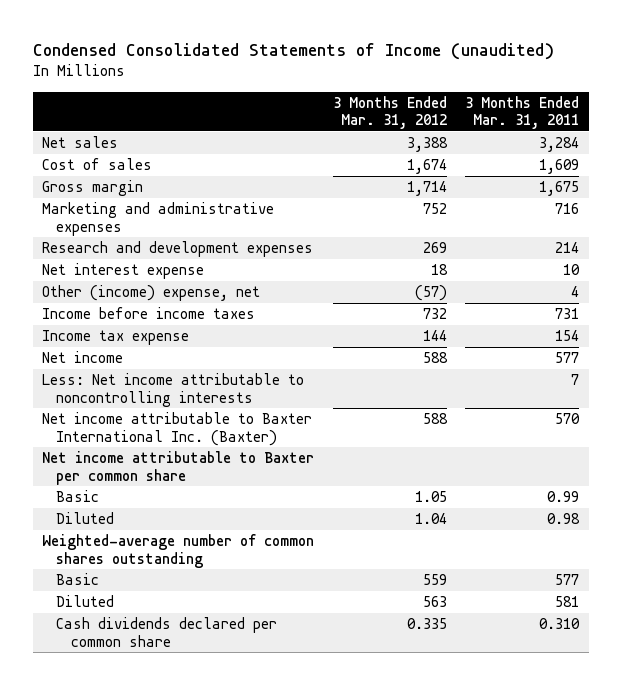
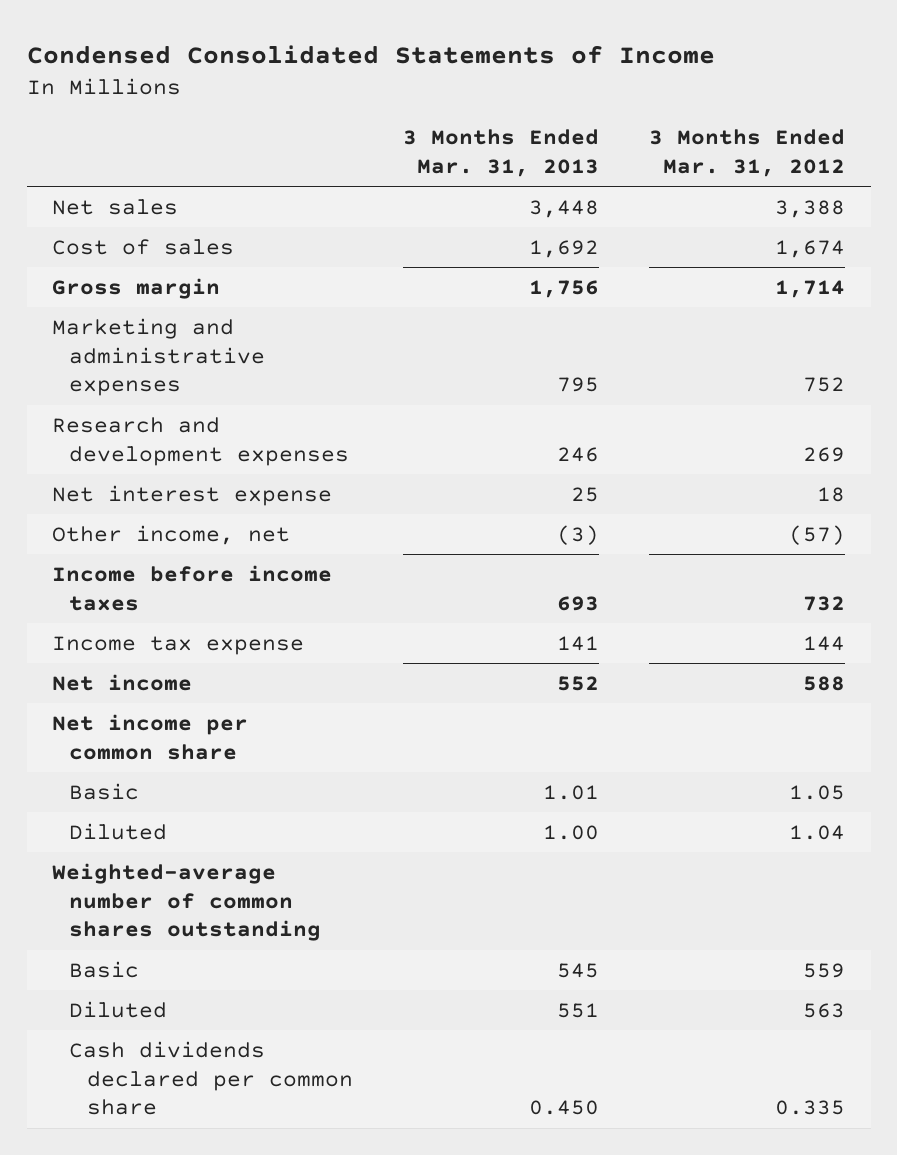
- Condensed Consolidated Statements of Income (unaudited)
+ Condensed Consolidated Statements of Income
- | 3 Months Ended Mar. 31, 2012 | 3 Months Ended Mar. 31, 2011
+ | 3 Months Ended Mar. 31, 2013 | 3 Months Ended Mar. 31, 2012
- Other (income) expense, net | (57) | 4
+ Other income, net | (3) | (57)
- Less: Net income attributable to noncontrolling interests | | 7
- Net income attributable to Baxter International Inc. (Baxter) | 588 | 570
- Net income attributable to Baxter per common share
+ Net income per common share

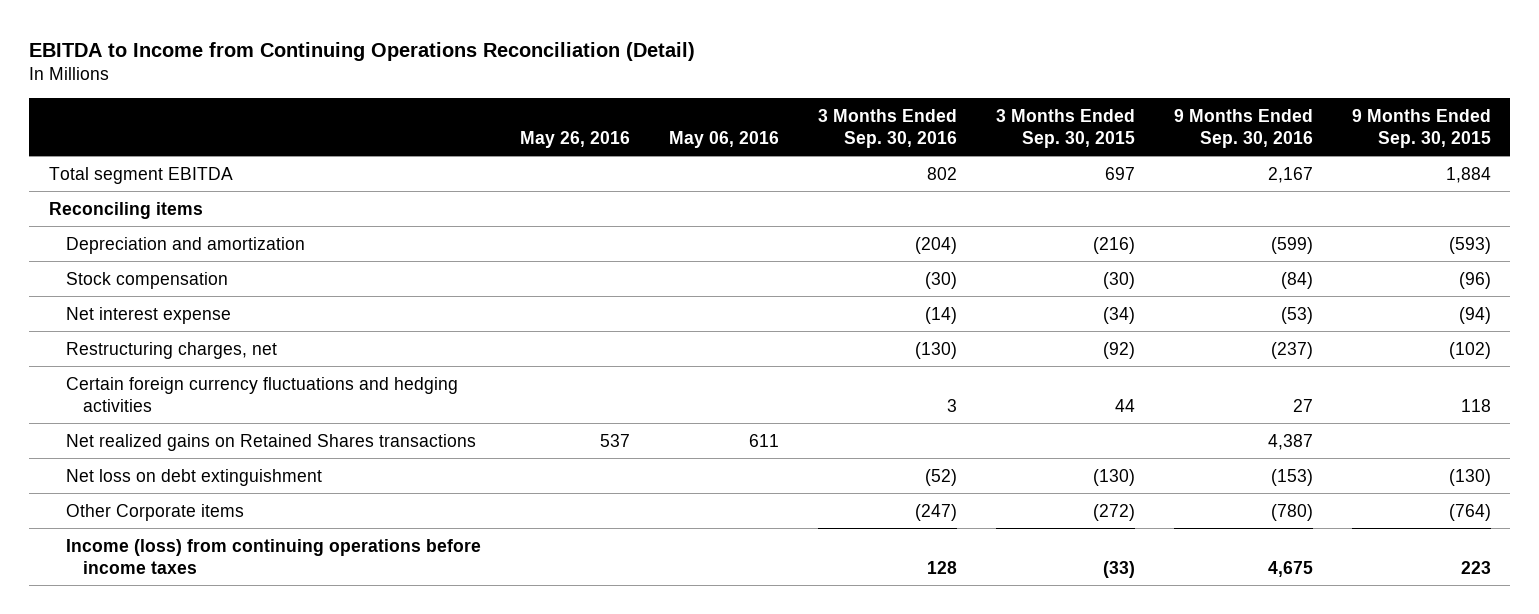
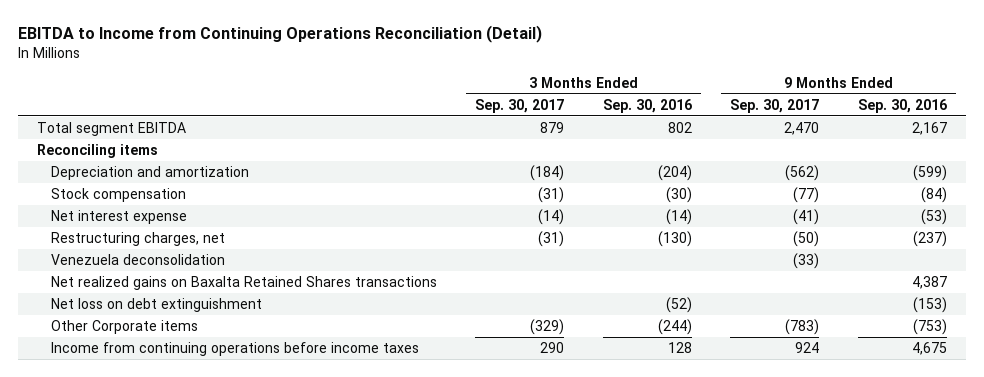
- | May 26, 2016 | May 06, 2016 | 3 Months Ended Sep. 30, 2016 | 3 Months Ended Sep. 30, 2015 | 9 Months Ended Sep. 30, 2016 | 9 Months Ended Sep. 30, 2015
+ | 3 Months Ended Sep. 30, 2017 | 3 Months Ended Sep. 30, 2016 | 9 Months Ended Sep. 30, 2017 | 9 Months Ended Sep. 30, 2016
- Certain foreign currency fluctuations and hedging activities | | | 3 | 44 | 27 | 118
- Net realized gains on Retained Shares transactions | 537 | 611 | | | 4,387 |
+ Venezuela deconsolidation | | | (33) |
+ Net realized gains on Baxalta Retained Shares transactions | | | | 4,387
- Other Corporate items | | | (247) | (272) | (780) | (764)
- Income (loss) from continuing operations before income taxes | | | 128 | (33) | 4,675 | 223
+ Other Corporate items | (329) | (244) | (783) | (753)
+ Income from continuing operations before income taxes | 290 | 128 | 924 | 4,675

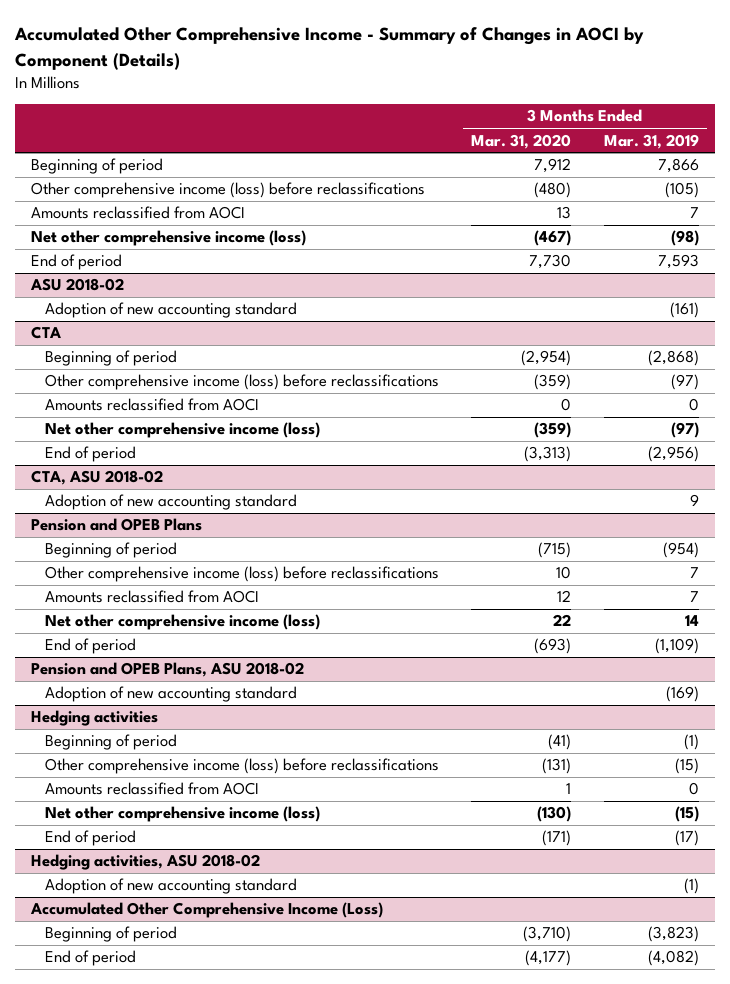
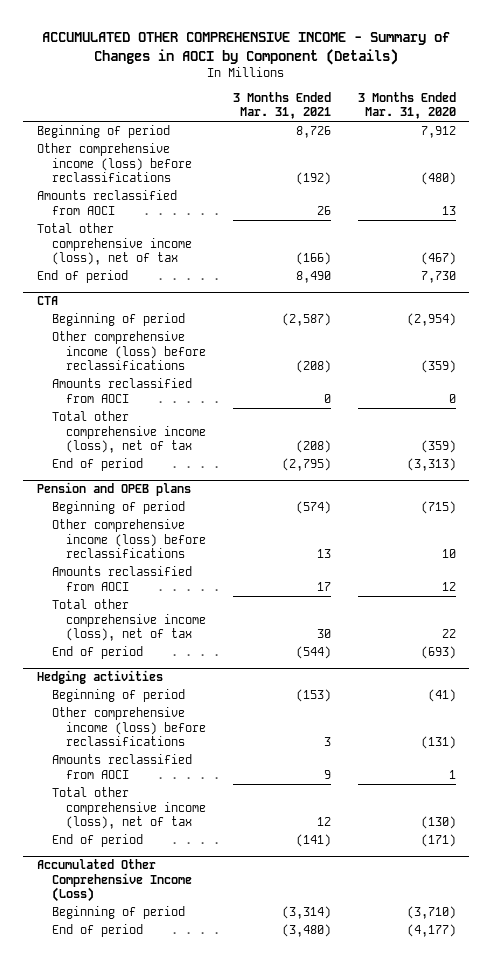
- Accumulated Other Comprehensive Income - Summary of Changes in AOCI by Component (Details)
+ ACCUMULATED OTHER COMPREHENSIVE INCOME - Summary of Changes in AOCI by Component (Details)
- | 3 Months Ended Mar. 31, 2020 | 3 Months Ended Mar. 31, 2019
+ | 3 Months Ended Mar. 31, 2021 | 3 Months Ended Mar. 31, 2020
- Net other comprehensive income (loss) | (467) | (98)
+ Total other comprehensive income (loss), net of tax | (166) | (467)
- ASU 2018-02
- Adoption of new accounting standard | | (161)
@ CTA
- Net other comprehensive income (loss) | (359) | (97)
+ Total other comprehensive income (loss), net of tax | (208) | (359)
- CTA, ASU 2018-02
- Adoption of new accounting standard | | 9
- Pension and OPEB Plans
+ Pension and OPEB plans
- Net other comprehensive income (loss) | 22 | 14
+ Total other comprehensive income (loss), net of tax | 30 | 22
- Pension and OPEB Plans, ASU 2018-02
- Adoption of new accounting standard | | (169)
@ Hedging activities
- Net other comprehensive income (loss) | (130) | (15)
+ Total other comprehensive income (loss), net of tax | 12 | (130)
- Hedging activities, ASU 2018-02
- Adoption of new accounting standard | | (1)

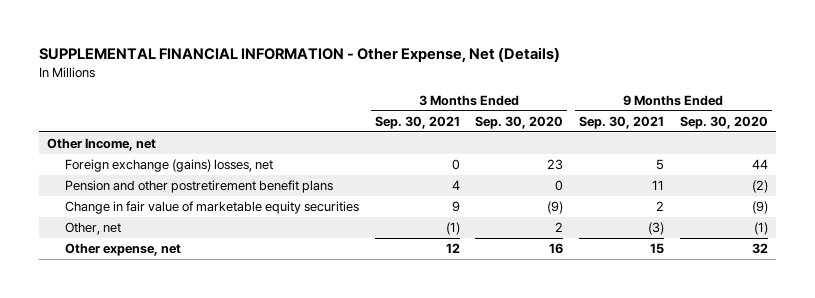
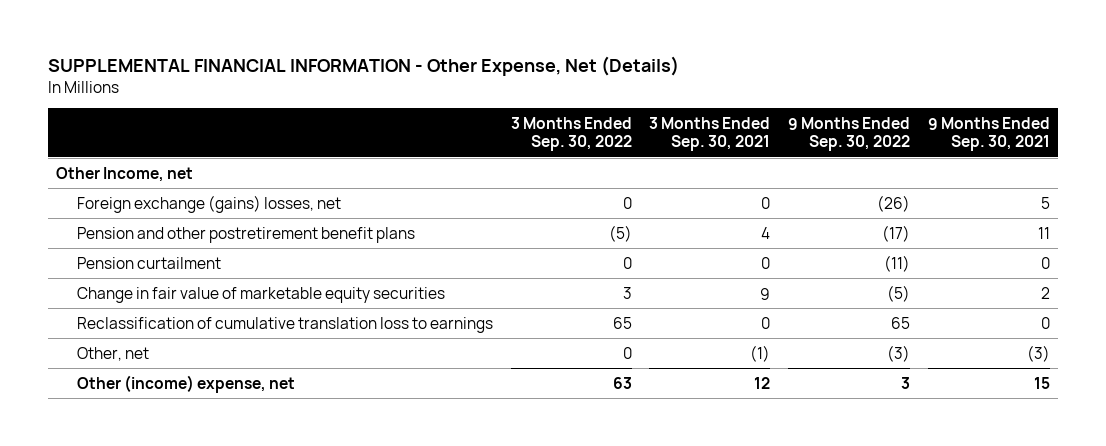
- | 3 Months Ended Sep. 30, 2021 | 3 Months Ended Sep. 30, 2020 | 9 Months Ended Sep. 30, 2021 | 9 Months Ended Sep. 30, 2020
+ | 3 Months Ended Sep. 30, 2022 | 3 Months Ended Sep. 30, 2021 | 9 Months Ended Sep. 30, 2022 | 9 Months Ended Sep. 30, 2021
+ Pension curtailment | 0 | 0 | (11) | 0
+ Reclassification of cumulative translation loss to earnings | 65 | 0 | 65 | 0
- Other expense, net | 12 | 16 | 15 | 32
+ Other (income) expense, net | 63 | 12 | 3 | 15

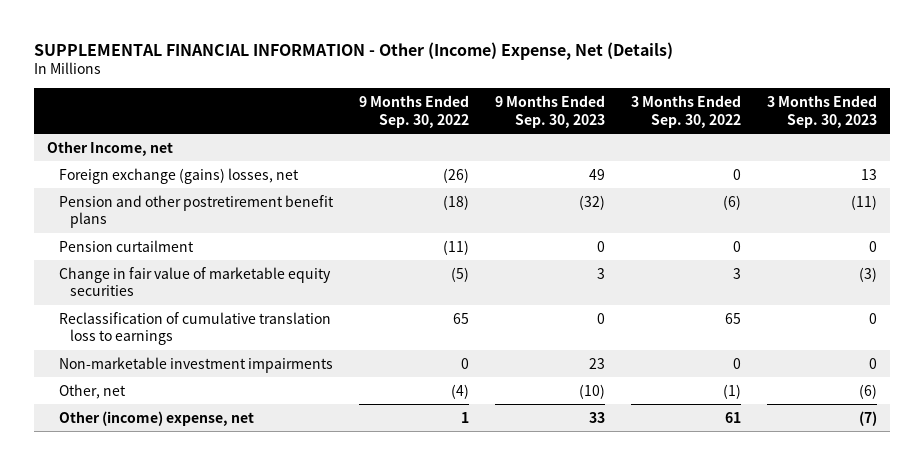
- SUPPLEMENTAL FINANCIAL INFORMATION - Other Expense, Net (Details)
+ SUPPLEMENTAL FINANCIAL INFORMATION - Other (Income) Expense, Net (Details)
- | 3 Months Ended Sep. 30, 2022 | 3 Months Ended Sep. 30, 2021 | 9 Months Ended Sep. 30, 2022 | 9 Months Ended Sep. 30, 2021
+ | 9 Months Ended Sep. 30, 2022 | 9 Months Ended Sep. 30, 2023 | 3 Months Ended Sep. 30, 2022 | 3 Months Ended Sep. 30, 2023
- Pension and other postretirement benefit plans | (5) | 4 | (17) | 11
+ Pension and other postretirement benefit plans | (18) | (32) | (6) | (11)
- Other, net | 0 | (1) | (3) | (3)
- Other (income) expense, net | 63 | 12 | 3 | 15
+ Non-marketable investment impairments | 0 | 23 | 0 | 0
+ Other, net | (4) | (10) | (1) | (6)
+ Other (income) expense, net | 1 | 33 | 61 | (7)

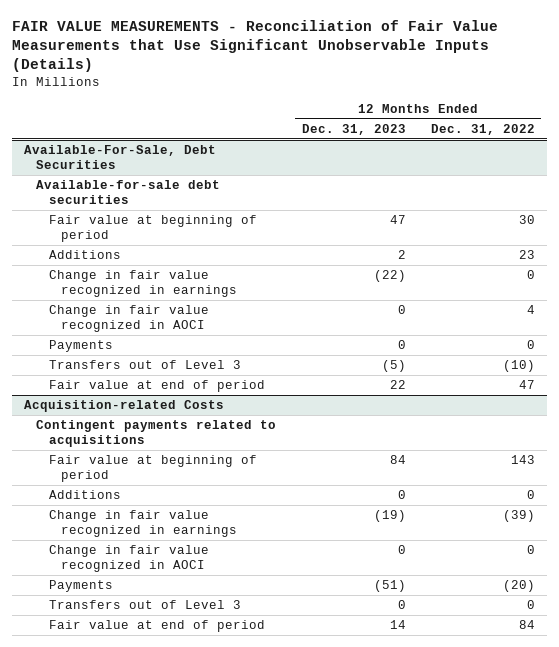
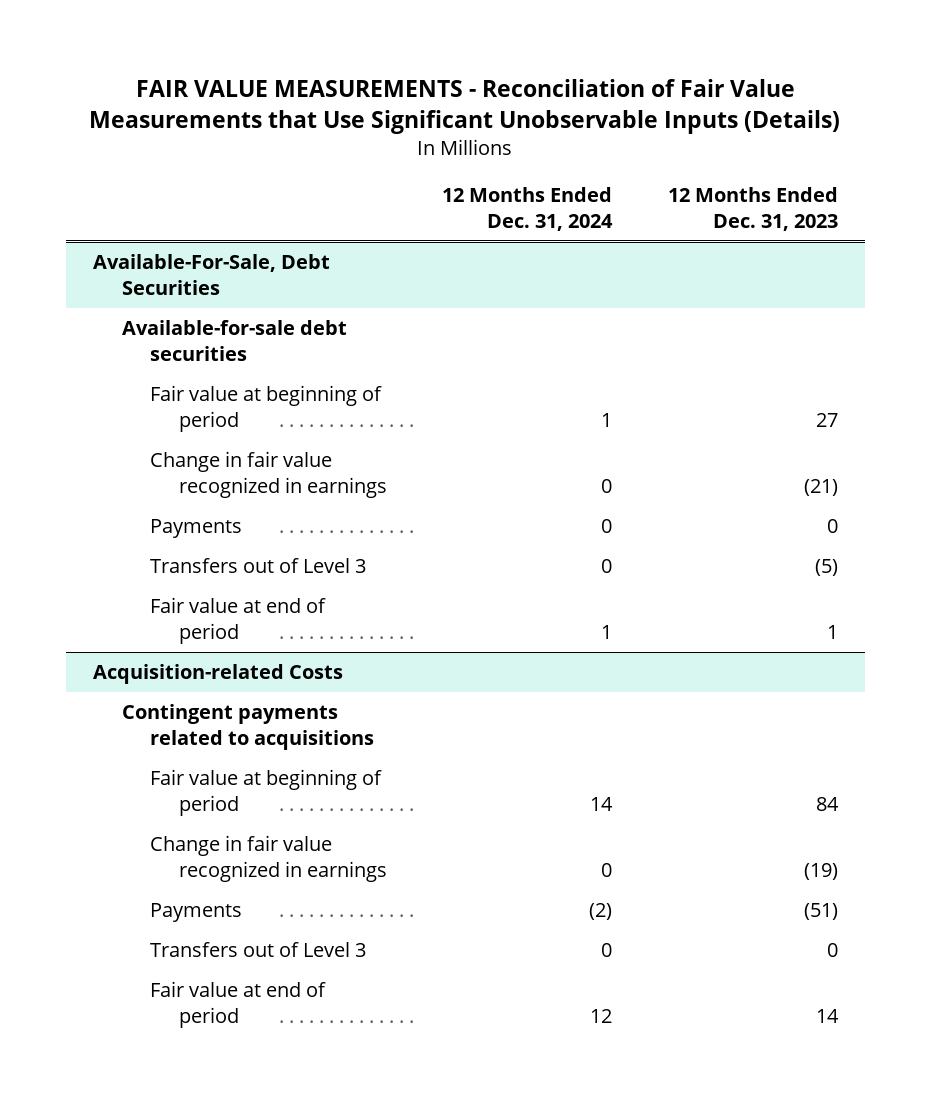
- | 12 Months Ended Dec. 31, 2023 | 12 Months Ended Dec. 31, 2022
+ | 12 Months Ended Dec. 31, 2024 | 12 Months Ended Dec. 31, 2023
@ Available-For-Sale, Debt Securities
- Fair value at beginning of period | 47 | 30
- Additions | 2 | 23
- Change in fair value recognized in earnings | (22) | 0
- Change in fair value recognized in AOCI | 0 | 4
+ Fair value at beginning of period | 1 | 27
+ Change in fair value recognized in earnings | 0 | (21)
- Fair value at end of period | 22 | 47
+ Fair value at end of period | 1 | 1
@ Acquisition-related Costs
- Additions | 0 | 0
- Change in fair value recognized in AOCI | 0 | 0

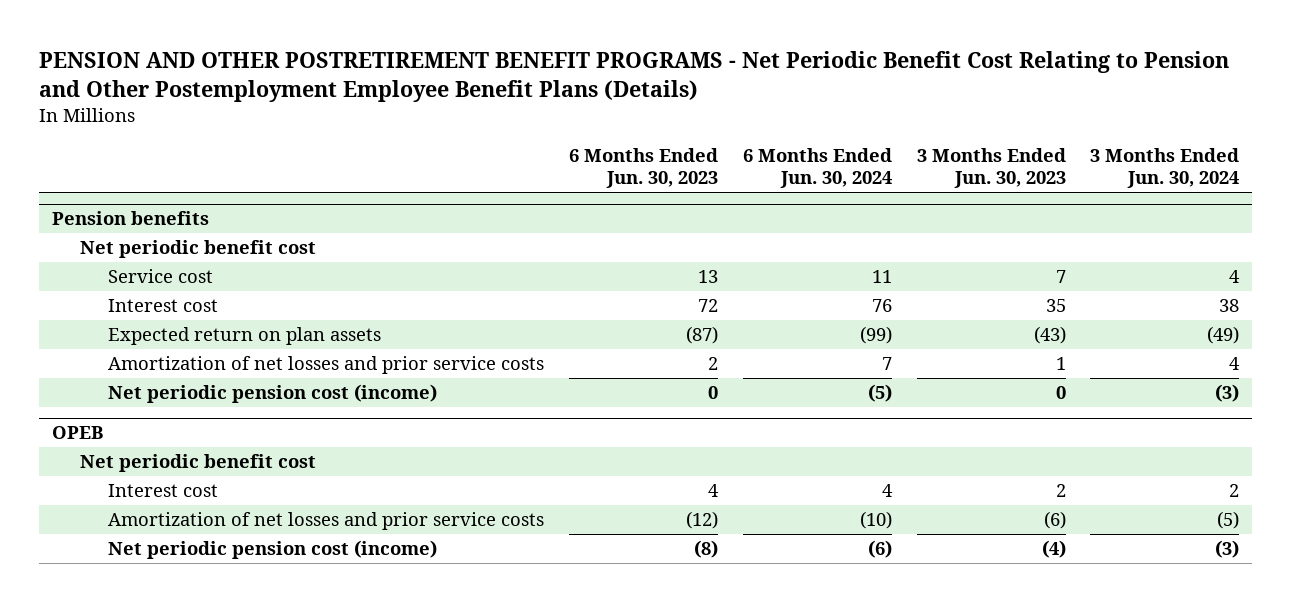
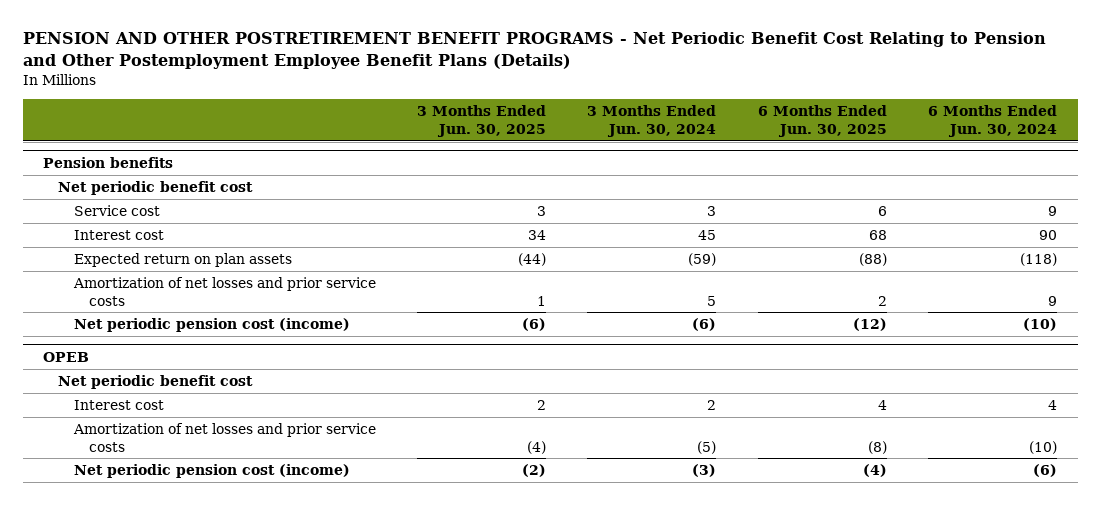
- | 6 Months Ended Jun. 30, 2023 | 6 Months Ended Jun. 30, 2024 | 3 Months Ended Jun. 30, 2023 | 3 Months Ended Jun. 30, 2024
+ | 3 Months Ended Jun. 30, 2025 | 3 Months Ended Jun. 30, 2024 | 6 Months Ended Jun. 30, 2025 | 6 Months Ended Jun. 30, 2024
@ Pension benefits
- Service cost | 13 | 11 | 7 | 4
- Interest cost | 72 | 76 | 35 | 38
- Expected return on plan assets | (87) | (99) | (43) | (49)
- Amortization of net losses and prior service costs | 2 | 7 | 1 | 4
- Net periodic pension cost (income) | 0 | (5) | 0 | (3)
+ Service cost | 3 | 3 | 6 | 9
+ Interest cost | 34 | 45 | 68 | 90
+ Expected return on plan assets | (44) | (59) | (88) | (118)
+ Amortization of net losses and prior service costs | 1 | 5 | 2 | 9
+ Net periodic pension cost (income) | (6) | (6) | (12) | (10)

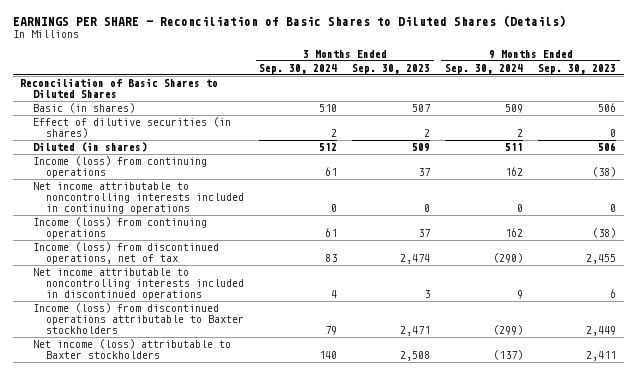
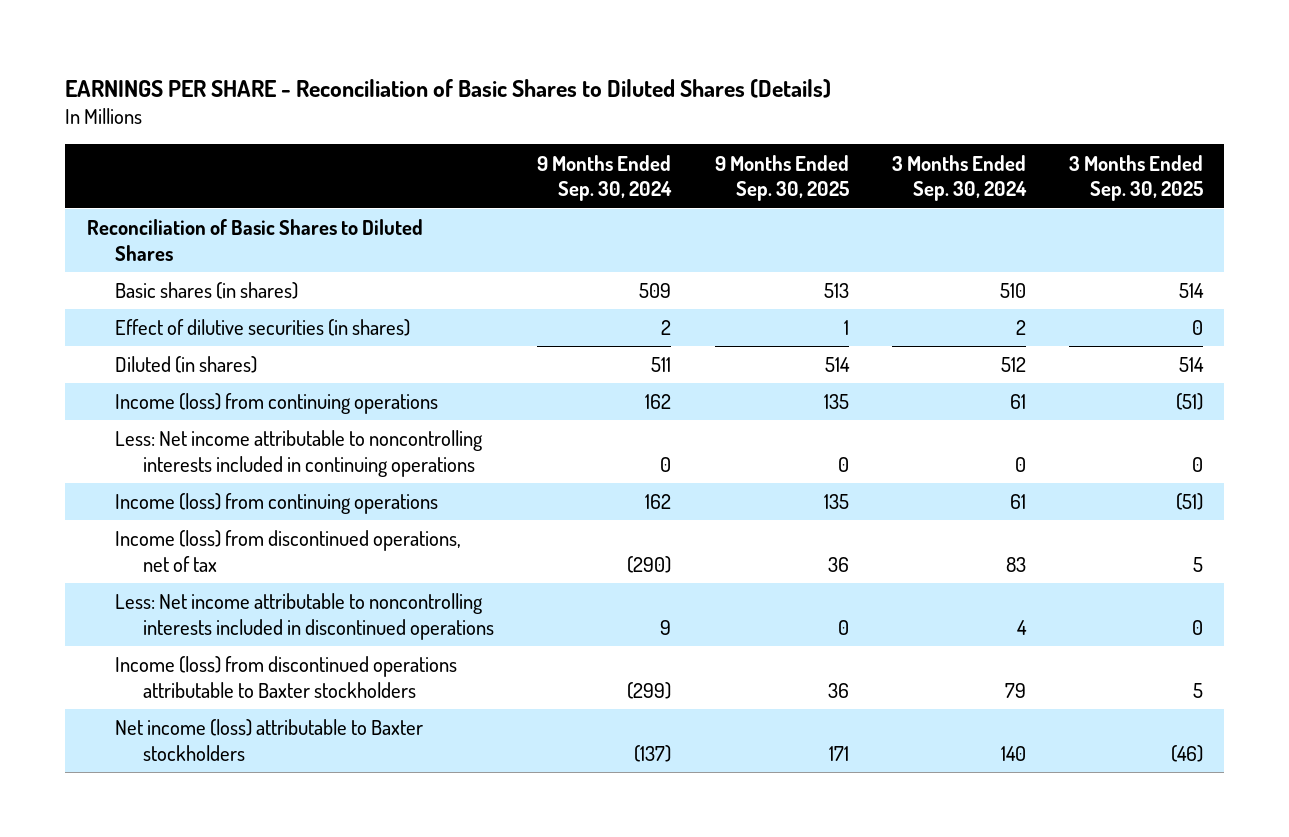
- | 3 Months Ended Sep. 30, 2024 | 3 Months Ended Sep. 30, 2023 | 9 Months Ended Sep. 30, 2024 | 9 Months Ended Sep. 30, 2023
+ | 9 Months Ended Sep. 30, 2024 | 9 Months Ended Sep. 30, 2025 | 3 Months Ended Sep. 30, 2024 | 3 Months Ended Sep. 30, 2025
- Basic (in shares) | 510 | 507 | 509 | 506
+ Basic shares (in shares) | 509 | 513 | 510 | 514
- Net income attributable to noncontrolling interests included in continuing operations | 0 | 0 | 0 | 0
+ Less: Net income attributable to noncontrolling interests included in continuing operations | 0 | 0 | 0 | 0
- Net income attributable to noncontrolling interests included in discontinued operations | 4 | 3 | 9 | 6
+ Less: Net income attributable to noncontrolling interests included in discontinued operations | 9 | 0 | 4 | 0

